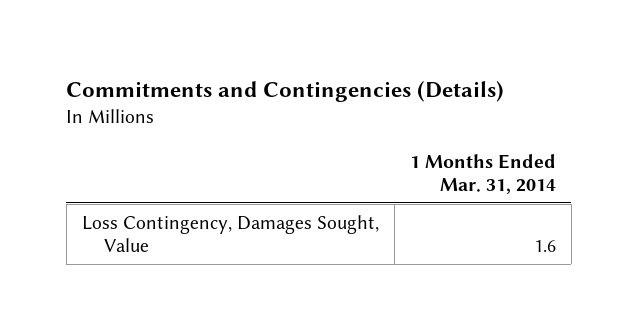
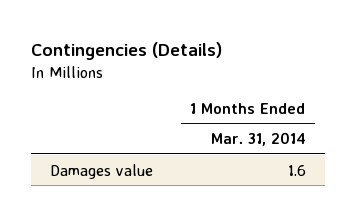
- Commitments and Contingencies (Details)
+ Contingencies (Details)
- Loss Contingency, Damages Sought, Value | 1.6
+ Damages value | 1.6

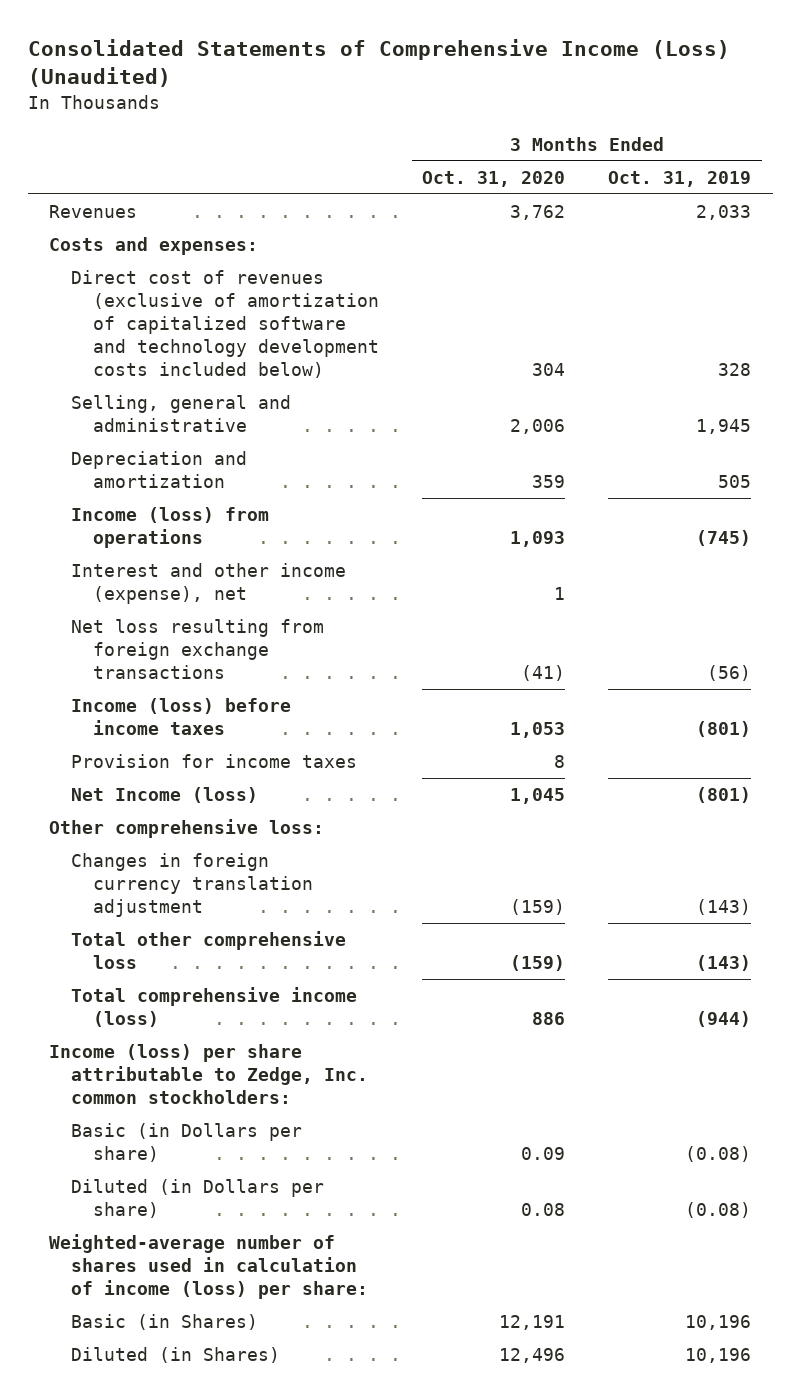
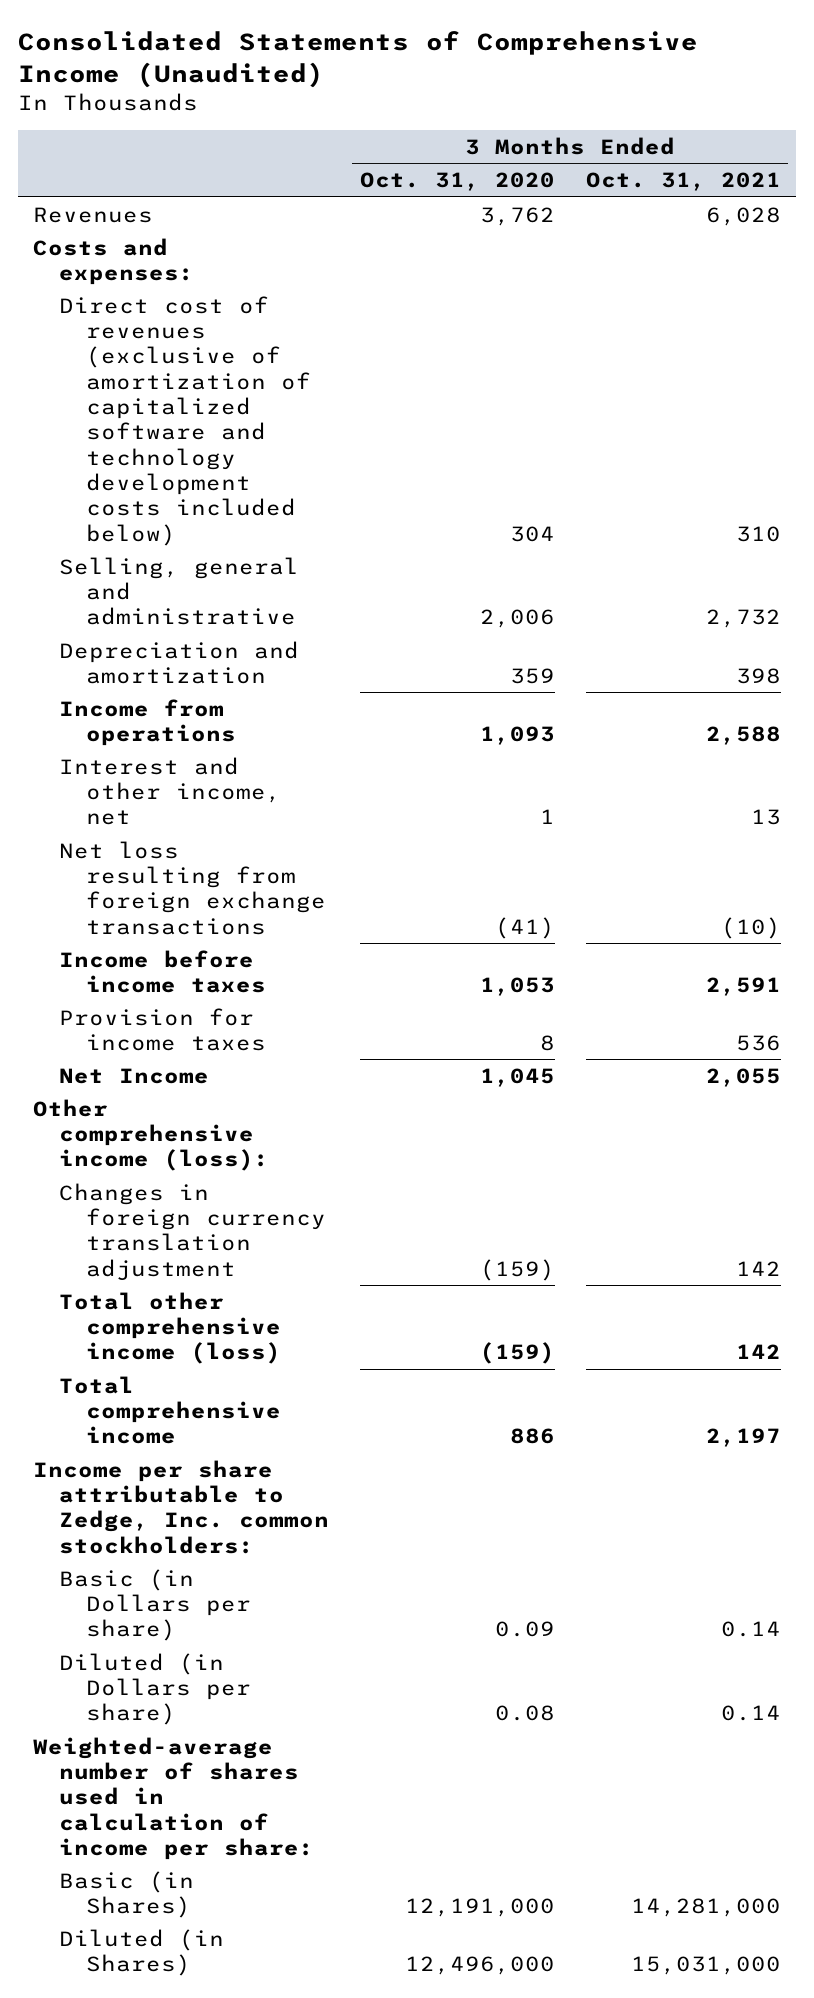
- Consolidated Statements of Comprehensive Income (Loss) (Unaudited)
+ Consolidated Statements of Comprehensive Income (Unaudited)
- | 3 Months Ended Oct. 31, 2020 | 3 Months Ended Oct. 31, 2019
+ | 3 Months Ended Oct. 31, 2020 | 3 Months Ended Oct. 31, 2021
- Income (loss) from operations | 1,093 | (745)
- Interest and other income (expense), net | 1 |
+ Income from operations | 1,093 | 2,588
+ Interest and other income, net | 1 | 13
- Income (loss) before income taxes | 1,053 | (801)
+ Income before income taxes | 1,053 | 2,591
- Net Income (loss) | 1,045 | (801)
- Other comprehensive loss:
+ Net Income | 1,045 | 2,055
+ Other comprehensive income (loss):
- Total other comprehensive loss | (159) | (143)
- Total comprehensive income (loss) | 886 | (944)
- Income (loss) per share attributable to Zedge, Inc. common stockholders:
+ Total other comprehensive income (loss) | (159) | 142
+ Total comprehensive income | 886 | 2,197
+ Income per share attributable to Zedge, Inc. common stockholders:
- Weighted-average number of shares used in calculation of income (loss) per share:
- Basic (in Shares) | 12,191 | 10,196
- Diluted (in Shares) | 12,496 | 10,196
+ Weighted-average number of shares used in calculation of income per share:
+ Basic (in Shares) | 12,191,000 | 14,281,000
+ Diluted (in Shares) | 12,496,000 | 15,031,000

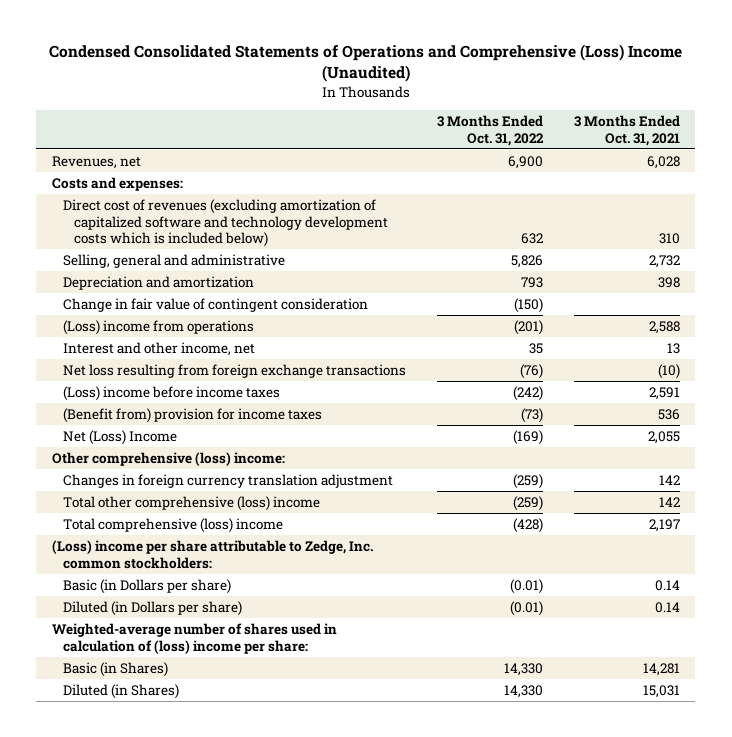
- Consolidated Statements of Comprehensive Income (Unaudited)
+ Condensed Consolidated Statements of Operations and Comprehensive (Loss) Income (Unaudited)
- | 3 Months Ended Oct. 31, 2020 | 3 Months Ended Oct. 31, 2021
+ | 3 Months Ended Oct. 31, 2022 | 3 Months Ended Oct. 31, 2021
- Revenues | 3,762 | 6,028
+ Revenues, net | 6,900 | 6,028
- Direct cost of revenues (exclusive of amortization of capitalized software and technology development costs included below) | 304 | 310
+ Direct cost of revenues (excluding amortization of capitalized software and technology development costs which is included below) | 632 | 310
- Income from operations | 1,093 | 2,588
+ Change in fair value of contingent consideration | (150) |
+ (Loss) income from operations | (201) | 2,588
- Income before income taxes | 1,053 | 2,591
- Provision for income taxes | 8 | 536
- Net Income | 1,045 | 2,055
- Other comprehensive income (loss):
+ (Loss) income before income taxes | (242) | 2,591
+ (Benefit from) provision for income taxes | (73) | 536
+ Net (Loss) Income | (169) | 2,055
+ Other comprehensive (loss) income:
- Total other comprehensive income (loss) | (159) | 142
- Total comprehensive income | 886 | 2,197
- Income per share attributable to Zedge, Inc. common stockholders:
+ Total other comprehensive (loss) income | (259) | 142
+ Total comprehensive (loss) income | (428) | 2,197
+ (Loss) income per share attributable to Zedge, Inc. common stockholders:
- Weighted-average number of shares used in calculation of income per share:
- Basic (in Shares) | 12,191,000 | 14,281,000
- Diluted (in Shares) | 12,496,000 | 15,031,000
+ Weighted-average number of shares used in calculation of (loss) income per share:
+ Basic (in Shares) | 14,330 | 14,281
+ Diluted (in Shares) | 14,330 | 15,031

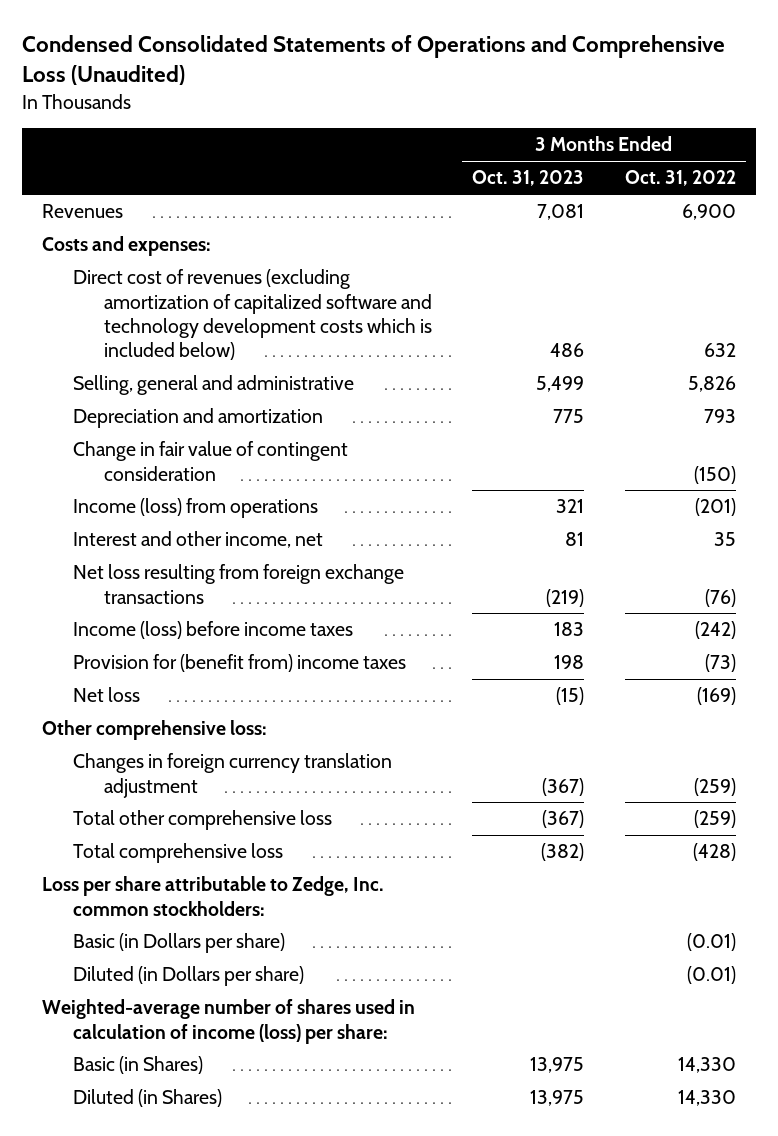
- Condensed Consolidated Statements of Operations and Comprehensive (Loss) Income (Unaudited)
+ Condensed Consolidated Statements of Operations and Comprehensive Loss (Unaudited)
- | 3 Months Ended Oct. 31, 2022 | 3 Months Ended Oct. 31, 2021
+ | 3 Months Ended Oct. 31, 2023 | 3 Months Ended Oct. 31, 2022
- Revenues, net | 6,900 | 6,028
+ Revenues | 7,081 | 6,900
- (Loss) income from operations | (201) | 2,588
+ Income (loss) from operations | 321 | (201)
- (Loss) income before income taxes | (242) | 2,591
- (Benefit from) provision for income taxes | (73) | 536
- Net (Loss) Income | (169) | 2,055
- Other comprehensive (loss) income:
+ Income (loss) before income taxes | 183 | (242)
+ Provision for (benefit from) income taxes | 198 | (73)
+ Net loss | (15) | (169)
+ Other comprehensive loss:
- Total other comprehensive (loss) income | (259) | 142
- Total comprehensive (loss) income | (428) | 2,197
- (Loss) income per share attributable to Zedge, Inc. common stockholders:
+ Total other comprehensive loss | (367) | (259)
+ Total comprehensive loss | (382) | (428)
+ Loss per share attributable to Zedge, Inc. common stockholders:
- Weighted-average number of shares used in calculation of (loss) income per share:
+ Weighted-average number of shares used in calculation of income (loss) per share:

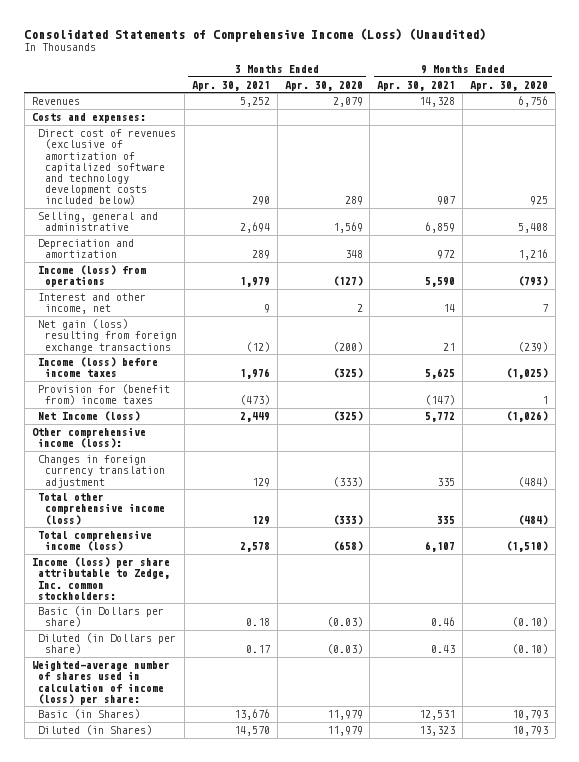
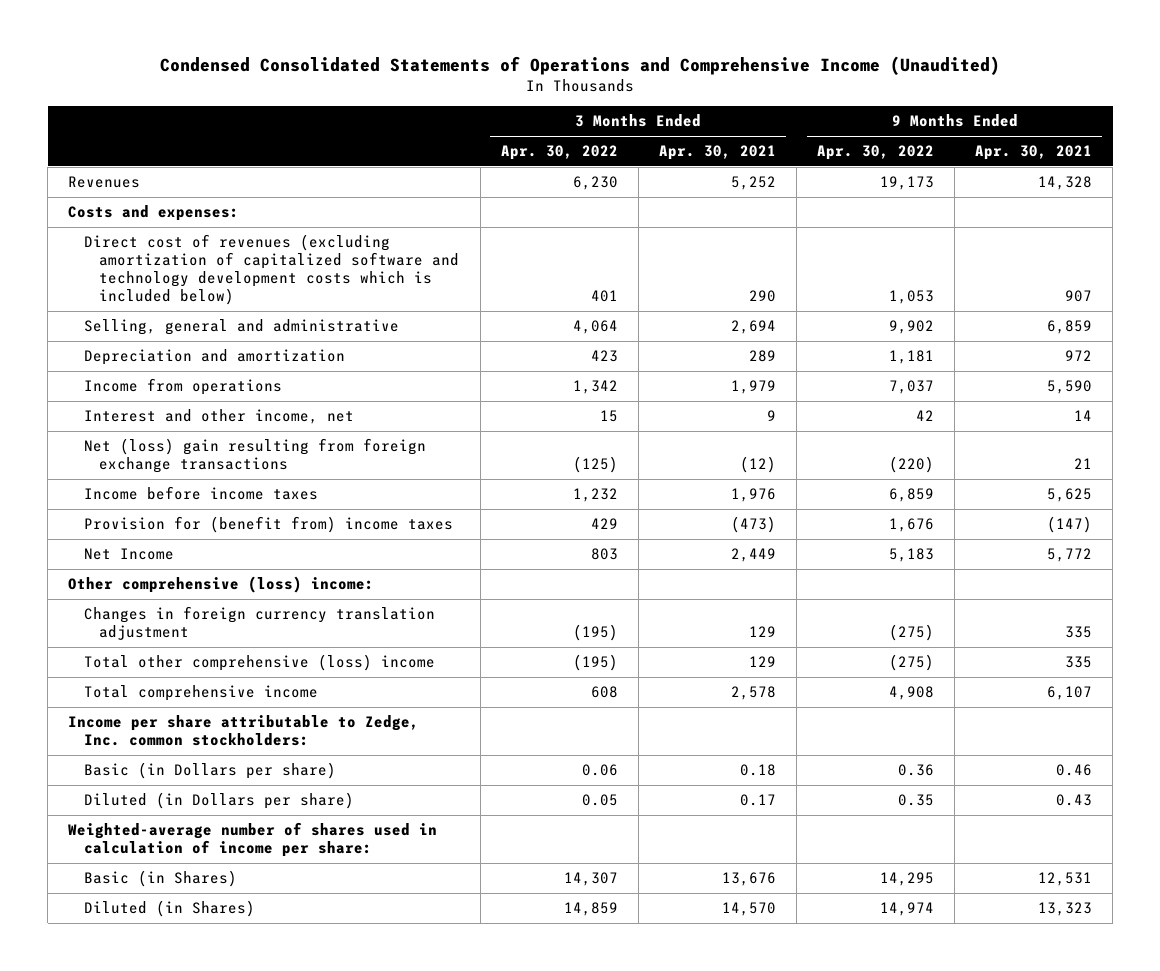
- Consolidated Statements of Comprehensive Income (Loss) (Unaudited)
+ Condensed Consolidated Statements of Operations and Comprehensive Income (Unaudited)
- | 3 Months Ended Apr. 30, 2021 | 3 Months Ended Apr. 30, 2020 | 9 Months Ended Apr. 30, 2021 | 9 Months Ended Apr. 30, 2020
+ | 3 Months Ended Apr. 30, 2022 | 3 Months Ended Apr. 30, 2021 | 9 Months Ended Apr. 30, 2022 | 9 Months Ended Apr. 30, 2021
- Direct cost of revenues (exclusive of amortization of capitalized software and technology development costs included below) | 290 | 289 | 907 | 925
+ Direct cost of revenues (excluding amortization of capitalized software and technology development costs which is included below) | 401 | 290 | 1,053 | 907
- Income (loss) from operations | 1,979 | (127) | 5,590 | (793)
+ Income from operations | 1,342 | 1,979 | 7,037 | 5,590
- Net gain (loss) resulting from foreign exchange transactions | (12) | (200) | 21 | (239)
- Income (loss) before income taxes | 1,976 | (325) | 5,625 | (1,025)
+ Net (loss) gain resulting from foreign exchange transactions | (125) | (12) | (220) | 21
+ Income before income taxes | 1,232 | 1,976 | 6,859 | 5,625
- Net Income (loss) | 2,449 | (325) | 5,772 | (1,026)
- Other comprehensive income (loss):
+ Net Income | 803 | 2,449 | 5,183 | 5,772
+ Other comprehensive (loss) income:
- Total other comprehensive income (loss) | 129 | (333) | 335 | (484)
- Total comprehensive income (loss) | 2,578 | (658) | 6,107 | (1,510)
- Income (loss) per share attributable to Zedge, Inc. common stockholders:
+ Total other comprehensive (loss) income | (195) | 129 | (275) | 335
+ Total comprehensive income | 608 | 2,578 | 4,908 | 6,107
+ Income per share attributable to Zedge, Inc. common stockholders:
- Weighted-average number of shares used in calculation of income (loss) per share:
+ Weighted-average number of shares used in calculation of income per share:

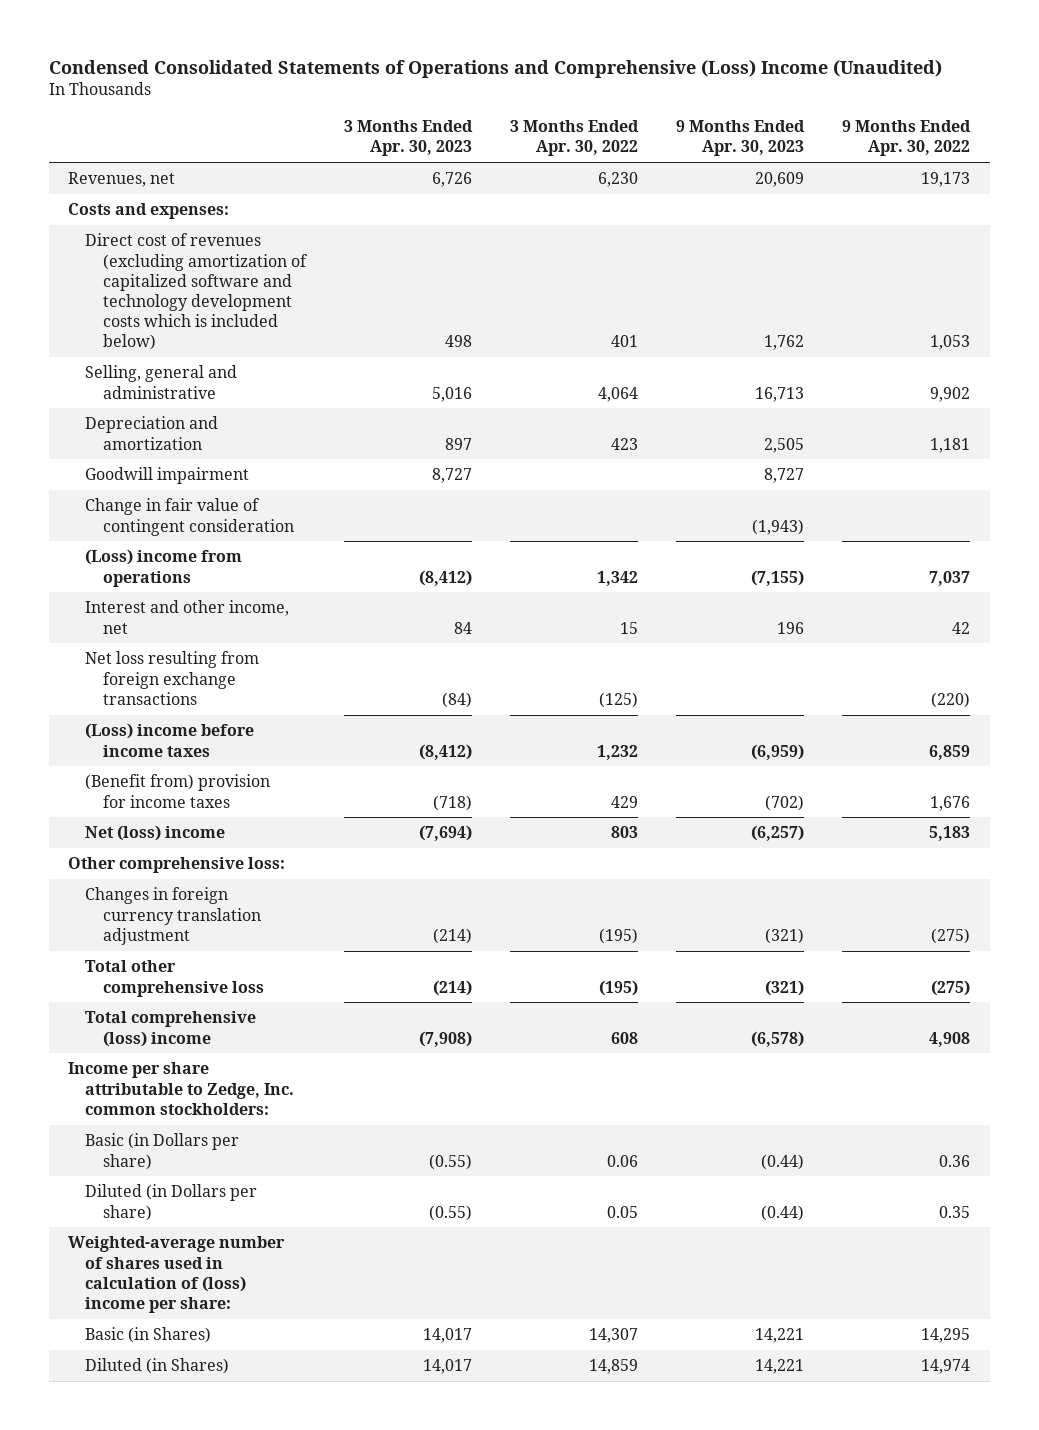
- Condensed Consolidated Statements of Operations and Comprehensive Income (Unaudited)
+ Condensed Consolidated Statements of Operations and Comprehensive (Loss) Income (Unaudited)
- | 3 Months Ended Apr. 30, 2022 | 3 Months Ended Apr. 30, 2021 | 9 Months Ended Apr. 30, 2022 | 9 Months Ended Apr. 30, 2021
+ | 3 Months Ended Apr. 30, 2023 | 3 Months Ended Apr. 30, 2022 | 9 Months Ended Apr. 30, 2023 | 9 Months Ended Apr. 30, 2022
- Revenues | 6,230 | 5,252 | 19,173 | 14,328
+ Revenues, net | 6,726 | 6,230 | 20,609 | 19,173
- Income from operations | 1,342 | 1,979 | 7,037 | 5,590
+ Goodwill impairment | 8,727 | | 8,727 |
+ Change in fair value of contingent consideration | | | (1,943) |
+ (Loss) income from operations | (8,412) | 1,342 | (7,155) | 7,037
- Net (loss) gain resulting from foreign exchange transactions | (125) | (12) | (220) | 21
- Income before income taxes | 1,232 | 1,976 | 6,859 | 5,625
- Provision for (benefit from) income taxes | 429 | (473) | 1,676 | (147)
- Net Income | 803 | 2,449 | 5,183 | 5,772
- Other comprehensive (loss) income:
+ Net loss resulting from foreign exchange transactions | (84) | (125) | | (220)
+ (Loss) income before income taxes | (8,412) | 1,232 | (6,959) | 6,859
+ (Benefit from) provision for income taxes | (718) | 429 | (702) | 1,676
+ Net (loss) income | (7,694) | 803 | (6,257) | 5,183
+ Other comprehensive loss:
- Total other comprehensive (loss) income | (195) | 129 | (275) | 335
- Total comprehensive income | 608 | 2,578 | 4,908 | 6,107
+ Total other comprehensive loss | (214) | (195) | (321) | (275)
+ Total comprehensive (loss) income | (7,908) | 608 | (6,578) | 4,908
- Weighted-average number of shares used in calculation of income per share:
+ Weighted-average number of shares used in calculation of (loss) income per share:

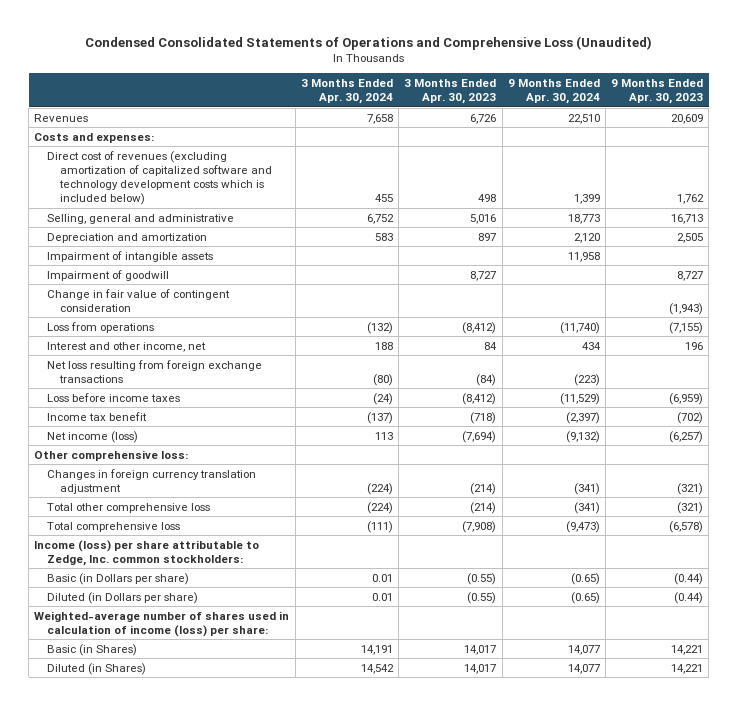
- Condensed Consolidated Statements of Operations and Comprehensive (Loss) Income (Unaudited)
+ Condensed Consolidated Statements of Operations and Comprehensive Loss (Unaudited)
- | 3 Months Ended Apr. 30, 2023 | 3 Months Ended Apr. 30, 2022 | 9 Months Ended Apr. 30, 2023 | 9 Months Ended Apr. 30, 2022
+ | 3 Months Ended Apr. 30, 2024 | 3 Months Ended Apr. 30, 2023 | 9 Months Ended Apr. 30, 2024 | 9 Months Ended Apr. 30, 2023
- Revenues, net | 6,726 | 6,230 | 20,609 | 19,173
+ Revenues | 7,658 | 6,726 | 22,510 | 20,609
- Goodwill impairment | 8,727 | | 8,727 |
+ Impairment of intangible assets | | | 11,958 |
+ Impairment of goodwill | | 8,727 | | 8,727
- (Loss) income from operations | (8,412) | 1,342 | (7,155) | 7,037
+ Loss from operations | (132) | (8,412) | (11,740) | (7,155)
- (Loss) income before income taxes | (8,412) | 1,232 | (6,959) | 6,859
- (Benefit from) provision for income taxes | (718) | 429 | (702) | 1,676
- Net (loss) income | (7,694) | 803 | (6,257) | 5,183
+ Loss before income taxes | (24) | (8,412) | (11,529) | (6,959)
+ Income tax benefit | (137) | (718) | (2,397) | (702)
+ Net income (loss) | 113 | (7,694) | (9,132) | (6,257)
- Total comprehensive (loss) income | (7,908) | 608 | (6,578) | 4,908
- Income per share attributable to Zedge, Inc. common stockholders:
+ Total comprehensive loss | (111) | (7,908) | (9,473) | (6,578)
+ Income (loss) per share attributable to Zedge, Inc. common stockholders:
- Weighted-average number of shares used in calculation of (loss) income per share:
+ Weighted-average number of shares used in calculation of income (loss) per share:

